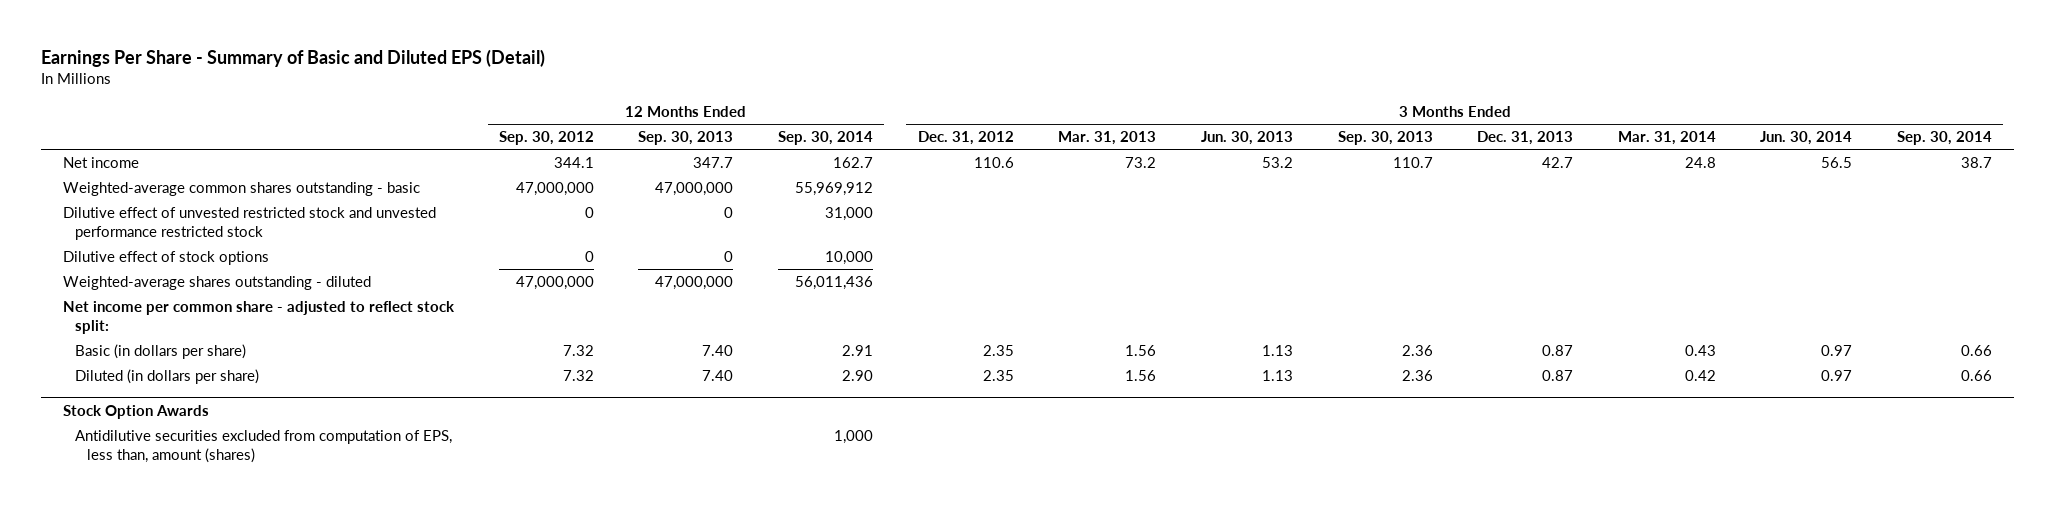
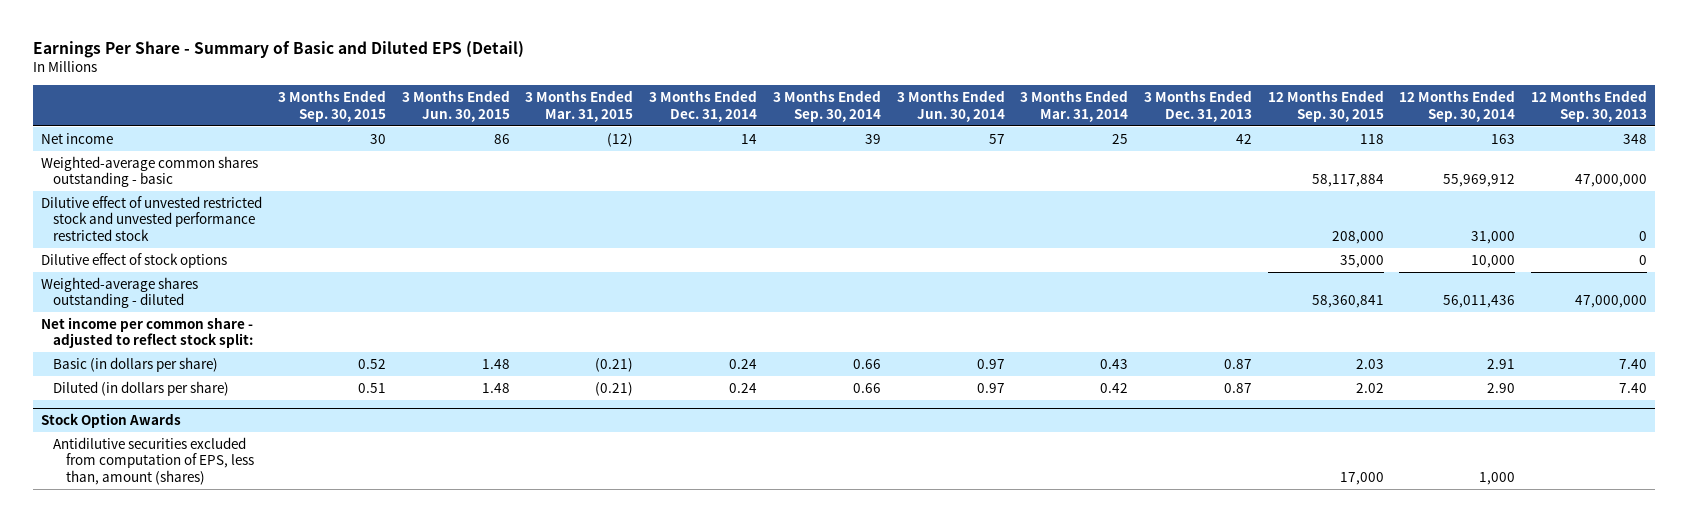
- | 12 Months Ended Sep. 30, 2012 | 12 Months Ended Sep. 30, 2013 | 12 Months Ended Sep. 30, 2014 | 3 Months Ended Dec. 31, 2012 | 3 Months Ended Mar. 31, 2013 | 3 Months Ended Jun. 30, 2013 | 3 Months Ended Sep. 30, 2013 | 3 Months Ended Dec. 31, 2013 | 3 Months Ended Mar. 31, 2014 | 3 Months Ended Jun. 30, 2014 | 3 Months Ended Sep. 30, 2014
+ | 3 Months Ended Sep. 30, 2015 | 3 Months Ended Jun. 30, 2015 | 3 Months Ended Mar. 31, 2015 | 3 Months Ended Dec. 31, 2014 | 3 Months Ended Sep. 30, 2014 | 3 Months Ended Jun. 30, 2014 | 3 Months Ended Mar. 31, 2014 | 3 Months Ended Dec. 31, 2013 | 12 Months Ended Sep. 30, 2015 | 12 Months Ended Sep. 30, 2014 | 12 Months Ended Sep. 30, 2013
- Net income | 344.1 | 347.7 | 162.7 | 110.6 | 73.2 | 53.2 | 110.7 | 42.7 | 24.8 | 56.5 | 38.7
+ Net income | 30 | 86 | (12) | 14 | 39 | 57 | 25 | 42 | 118 | 163 | 348

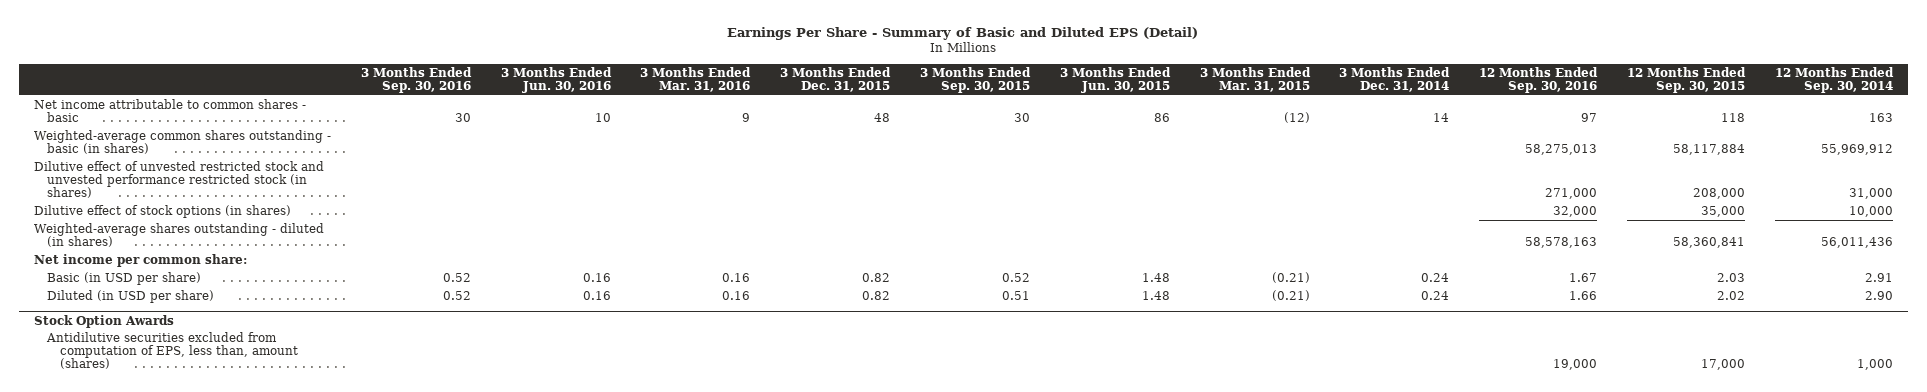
- | 3 Months Ended Sep. 30, 2015 | 3 Months Ended Jun. 30, 2015 | 3 Months Ended Mar. 31, 2015 | 3 Months Ended Dec. 31, 2014 | 3 Months Ended Sep. 30, 2014 | 3 Months Ended Jun. 30, 2014 | 3 Months Ended Mar. 31, 2014 | 3 Months Ended Dec. 31, 2013 | 12 Months Ended Sep. 30, 2015 | 12 Months Ended Sep. 30, 2014 | 12 Months Ended Sep. 30, 2013
+ | 3 Months Ended Sep. 30, 2016 | 3 Months Ended Jun. 30, 2016 | 3 Months Ended Mar. 31, 2016 | 3 Months Ended Dec. 31, 2015 | 3 Months Ended Sep. 30, 2015 | 3 Months Ended Jun. 30, 2015 | 3 Months Ended Mar. 31, 2015 | 3 Months Ended Dec. 31, 2014 | 12 Months Ended Sep. 30, 2016 | 12 Months Ended Sep. 30, 2015 | 12 Months Ended Sep. 30, 2014
- Net income | 30 | 86 | (12) | 14 | 39 | 57 | 25 | 42 | 118 | 163 | 348
- Weighted-average common shares outstanding - basic | | | | | | | | | 58,117,884 | 55,969,912 | 47,000,000
- Dilutive effect of unvested restricted stock and unvested performance restricted stock | | | | | | | | | 208,000 | 31,000 | 0
- Dilutive effect of stock options | | | | | | | | | 35,000 | 10,000 | 0
- Weighted-average shares outstanding - diluted | | | | | | | | | 58,360,841 | 56,011,436 | 47,000,000
- Net income per common share - adjusted to reflect stock split:
- Basic (in dollars per share) | 0.52 | 1.48 | (0.21) | 0.24 | 0.66 | 0.97 | 0.43 | 0.87 | 2.03 | 2.91 | 7.40
- Diluted (in dollars per share) | 0.51 | 1.48 | (0.21) | 0.24 | 0.66 | 0.97 | 0.42 | 0.87 | 2.02 | 2.90 | 7.40
+ Net income attributable to common shares - basic | 30 | 10 | 9 | 48 | 30 | 86 | (12) | 14 | 97 | 118 | 163
+ Weighted-average common shares outstanding - basic (in shares) | | | | | | | | | 58,275,013 | 58,117,884 | 55,969,912
+ Dilutive effect of unvested restricted stock and unvested performance restricted stock (in shares) | | | | | | | | | 271,000 | 208,000 | 31,000
+ Dilutive effect of stock options (in shares) | | | | | | | | | 32,000 | 35,000 | 10,000
+ Weighted-average shares outstanding - diluted (in shares) | | | | | | | | | 58,578,163 | 58,360,841 | 56,011,436
+ Net income per common share:
+ Basic (in USD per share) | 0.52 | 0.16 | 0.16 | 0.82 | 0.52 | 1.48 | (0.21) | 0.24 | 1.67 | 2.03 | 2.91
+ Diluted (in USD per share) | 0.52 | 0.16 | 0.16 | 0.82 | 0.51 | 1.48 | (0.21) | 0.24 | 1.66 | 2.02 | 2.90

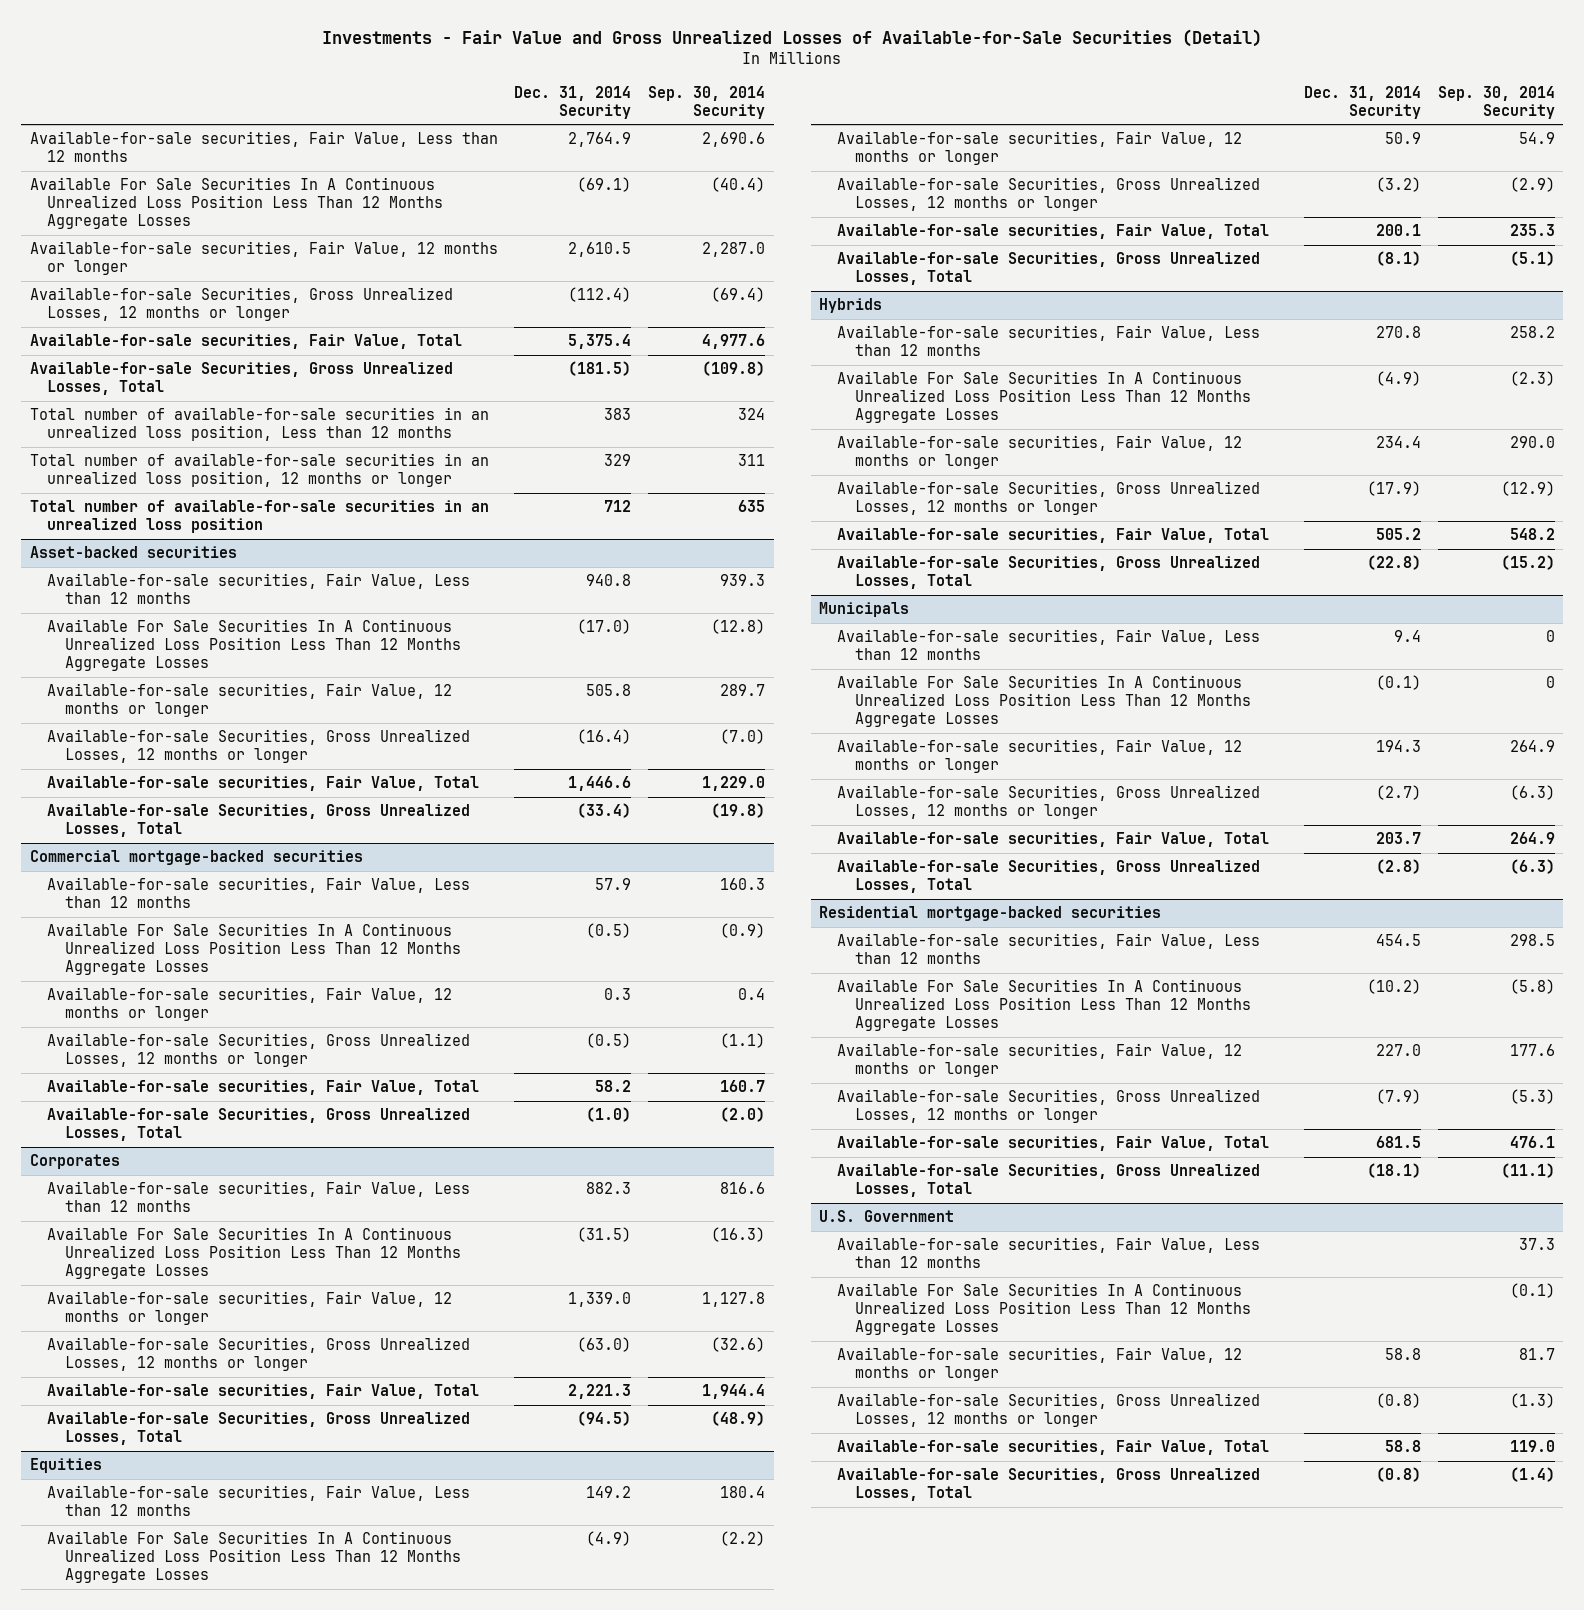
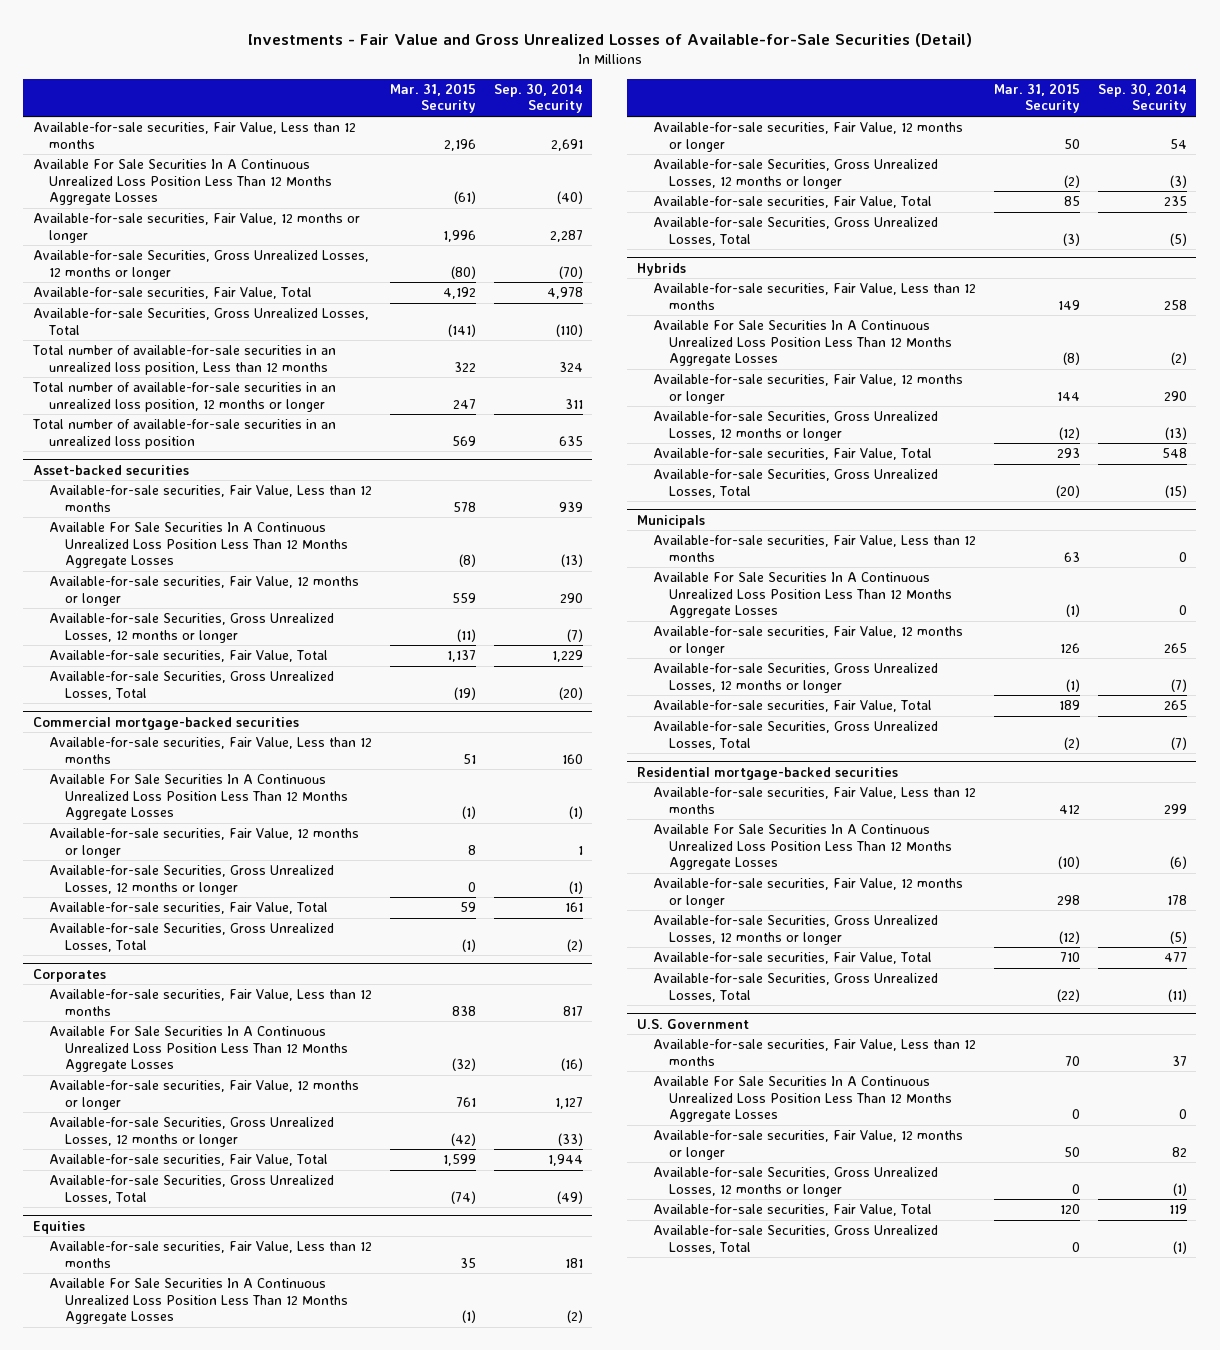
- | Dec. 31, 2014 Security | Sep. 30, 2014 Security
+ | Mar. 31, 2015 Security | Sep. 30, 2014 Security
- Available-for-sale securities, Fair Value, Less than 12 months | 2,764.9 | 2,690.6
- Available For Sale Securities In A Continuous Unrealized Loss Position Less Than 12 Months Aggregate Losses | (69.1) | (40.4)
- Available-for-sale securities, Fair Value, 12 months or longer | 2,610.5 | 2,287.0
- Available-for-sale Securities, Gross Unrealized Losses, 12 months or longer | (112.4) | (69.4)
- Available-for-sale securities, Fair Value, Total | 5,375.4 | 4,977.6
- Available-for-sale Securities, Gross Unrealized Losses, Total | (181.5) | (109.8)
+ Available-for-sale securities, Fair Value, Less than 12 months | 2,196 | 2,691
+ Available For Sale Securities In A Continuous Unrealized Loss Position Less Than 12 Months Aggregate Losses | (61) | (40)
+ Available-for-sale securities, Fair Value, 12 months or longer | 1,996 | 2,287
+ Available-for-sale Securities, Gross Unrealized Losses, 12 months or longer | (80) | (70)
+ Available-for-sale securities, Fair Value, Total | 4,192 | 4,978
+ Available-for-sale Securities, Gross Unrealized Losses, Total | (141) | (110)
@ Asset-backed securities
- Available-for-sale securities, Fair Value, Less than 12 months | 940.8 | 939.3
- Available For Sale Securities In A Continuous Unrealized Loss Position Less Than 12 Months Aggregate Losses | (17.0) | (12.8)
- Available-for-sale securities, Fair Value, 12 months or longer | 505.8 | 289.7
- Available-for-sale Securities, Gross Unrealized Losses, 12 months or longer | (16.4) | (7.0)
- Available-for-sale securities, Fair Value, Total | 1,446.6 | 1,229.0
- Available-for-sale Securities, Gross Unrealized Losses, Total | (33.4) | (19.8)
+ Available-for-sale securities, Fair Value, Less than 12 months | 578 | 939
+ Available For Sale Securities In A Continuous Unrealized Loss Position Less Than 12 Months Aggregate Losses | (8) | (13)
+ Available-for-sale securities, Fair Value, 12 months or longer | 559 | 290
+ Available-for-sale Securities, Gross Unrealized Losses, 12 months or longer | (11) | (7)
+ Available-for-sale securities, Fair Value, Total | 1,137 | 1,229
+ Available-for-sale Securities, Gross Unrealized Losses, Total | (19) | (20)
@ Commercial mortgage-backed securities
- Available-for-sale securities, Fair Value, Less than 12 months | 57.9 | 160.3
- Available For Sale Securities In A Continuous Unrealized Loss Position Less Than 12 Months Aggregate Losses | (0.5) | (0.9)
- Available-for-sale securities, Fair Value, 12 months or longer | 0.3 | 0.4
- Available-for-sale Securities, Gross Unrealized Losses, 12 months or longer | (0.5) | (1.1)
- Available-for-sale securities, Fair Value, Total | 58.2 | 160.7
- Available-for-sale Securities, Gross Unrealized Losses, Total | (1.0) | (2.0)
+ Available-for-sale securities, Fair Value, Less than 12 months | 51 | 160
+ Available For Sale Securities In A Continuous Unrealized Loss Position Less Than 12 Months Aggregate Losses | (1) | (1)
+ Available-for-sale securities, Fair Value, 12 months or longer | 8 | 1
+ Available-for-sale Securities, Gross Unrealized Losses, 12 months or longer | 0 | (1)
+ Available-for-sale securities, Fair Value, Total | 59 | 161
+ Available-for-sale Securities, Gross Unrealized Losses, Total | (1) | (2)
@ Corporates
- Available-for-sale securities, Fair Value, Less than 12 months | 882.3 | 816.6
- Available For Sale Securities In A Continuous Unrealized Loss Position Less Than 12 Months Aggregate Losses | (31.5) | (16.3)
- Available-for-sale securities, Fair Value, 12 months or longer | 1,339.0 | 1,127.8
- Available-for-sale Securities, Gross Unrealized Losses, 12 months or longer | (63.0) | (32.6)
- Available-for-sale securities, Fair Value, Total | 2,221.3 | 1,944.4
- Available-for-sale Securities, Gross Unrealized Losses, Total | (94.5) | (48.9)
+ Available-for-sale securities, Fair Value, Less than 12 months | 838 | 817
+ Available For Sale Securities In A Continuous Unrealized Loss Position Less Than 12 Months Aggregate Losses | (32) | (16)
+ Available-for-sale securities, Fair Value, 12 months or longer | 761 | 1,127
+ Available-for-sale Securities, Gross Unrealized Losses, 12 months or longer | (42) | (33)
+ Available-for-sale securities, Fair Value, Total | 1,599 | 1,944
+ Available-for-sale Securities, Gross Unrealized Losses, Total | (74) | (49)
@ Equities
- Available-for-sale securities, Fair Value, Less than 12 months | 149.2 | 180.4
- Available For Sale Securities In A Continuous Unrealized Loss Position Less Than 12 Months Aggregate Losses | (4.9) | (2.2)
- Available-for-sale securities, Fair Value, 12 months or longer | 50.9 | 54.9
- Available-for-sale Securities, Gross Unrealized Losses, 12 months or longer | (3.2) | (2.9)
- Available-for-sale securities, Fair Value, Total | 200.1 | 235.3
- Available-for-sale Securities, Gross Unrealized Losses, Total | (8.1) | (5.1)
+ Available-for-sale securities, Fair Value, Less than 12 months | 35 | 181
+ Available For Sale Securities In A Continuous Unrealized Loss Position Less Than 12 Months Aggregate Losses | (1) | (2)
+ Available-for-sale securities, Fair Value, 12 months or longer | 50 | 54
+ Available-for-sale Securities, Gross Unrealized Losses, 12 months or longer | (2) | (3)
+ Available-for-sale securities, Fair Value, Total | 85 | 235
+ Available-for-sale Securities, Gross Unrealized Losses, Total | (3) | (5)
@ Hybrids
- Available-for-sale securities, Fair Value, Less than 12 months | 270.8 | 258.2
- Available For Sale Securities In A Continuous Unrealized Loss Position Less Than 12 Months Aggregate Losses | (4.9) | (2.3)
- Available-for-sale securities, Fair Value, 12 months or longer | 234.4 | 290.0
- Available-for-sale Securities, Gross Unrealized Losses, 12 months or longer | (17.9) | (12.9)
- Available-for-sale securities, Fair Value, Total | 505.2 | 548.2
- Available-for-sale Securities, Gross Unrealized Losses, Total | (22.8) | (15.2)
+ Available-for-sale securities, Fair Value, Less than 12 months | 149 | 258
+ Available For Sale Securities In A Continuous Unrealized Loss Position Less Than 12 Months Aggregate Losses | (8) | (2)
+ Available-for-sale securities, Fair Value, 12 months or longer | 144 | 290
+ Available-for-sale Securities, Gross Unrealized Losses, 12 months or longer | (12) | (13)
+ Available-for-sale securities, Fair Value, Total | 293 | 548
+ Available-for-sale Securities, Gross Unrealized Losses, Total | (20) | (15)
@ Municipals
- Available-for-sale securities, Fair Value, 12 months or longer | 194.3 | 264.9
- Available-for-sale Securities, Gross Unrealized Losses, 12 months or longer | (2.7) | (6.3)
- Available-for-sale securities, Fair Value, Total | 203.7 | 264.9
- Available-for-sale Securities, Gross Unrealized Losses, Total | (2.8) | (6.3)
+ Available-for-sale securities, Fair Value, 12 months or longer | 126 | 265
+ Available-for-sale Securities, Gross Unrealized Losses, 12 months or longer | (1) | (7)
+ Available-for-sale securities, Fair Value, Total | 189 | 265
+ Available-for-sale Securities, Gross Unrealized Losses, Total | (2) | (7)
@ Residential mortgage-backed securities
- Available-for-sale securities, Fair Value, Less than 12 months | 454.5 | 298.5
- Available For Sale Securities In A Continuous Unrealized Loss Position Less Than 12 Months Aggregate Losses | (10.2) | (5.8)
- Available-for-sale securities, Fair Value, 12 months or longer | 227.0 | 177.6
- Available-for-sale Securities, Gross Unrealized Losses, 12 months or longer | (7.9) | (5.3)
- Available-for-sale securities, Fair Value, Total | 681.5 | 476.1
- Available-for-sale Securities, Gross Unrealized Losses, Total | (18.1) | (11.1)
+ Available-for-sale securities, Fair Value, Less than 12 months | 412 | 299
+ Available For Sale Securities In A Continuous Unrealized Loss Position Less Than 12 Months Aggregate Losses | (10) | (6)
+ Available-for-sale securities, Fair Value, 12 months or longer | 298 | 178
+ Available-for-sale Securities, Gross Unrealized Losses, 12 months or longer | (12) | (5)
+ Available-for-sale securities, Fair Value, Total | 710 | 477
+ Available-for-sale Securities, Gross Unrealized Losses, Total | (22) | (11)
@ U.S. Government
- Available-for-sale securities, Fair Value, Less than 12 months | | 37.3
- Available For Sale Securities In A Continuous Unrealized Loss Position Less Than 12 Months Aggregate Losses | | (0.1)
- Available-for-sale securities, Fair Value, 12 months or longer | 58.8 | 81.7
- Available-for-sale Securities, Gross Unrealized Losses, 12 months or longer | (0.8) | (1.3)
- Available-for-sale securities, Fair Value, Total | 58.8 | 119.0
- Available-for-sale Securities, Gross Unrealized Losses, Total | (0.8) | (1.4)
+ Available-for-sale securities, Fair Value, Less than 12 months | 70 | 37
+ Available For Sale Securities In A Continuous Unrealized Loss Position Less Than 12 Months Aggregate Losses | 0 | 0
+ Available-for-sale securities, Fair Value, 12 months or longer | 50 | 82
+ Available-for-sale Securities, Gross Unrealized Losses, 12 months or longer | 0 | (1)
+ Available-for-sale securities, Fair Value, Total | 120 | 119
+ Available-for-sale Securities, Gross Unrealized Losses, Total | 0 | (1)

